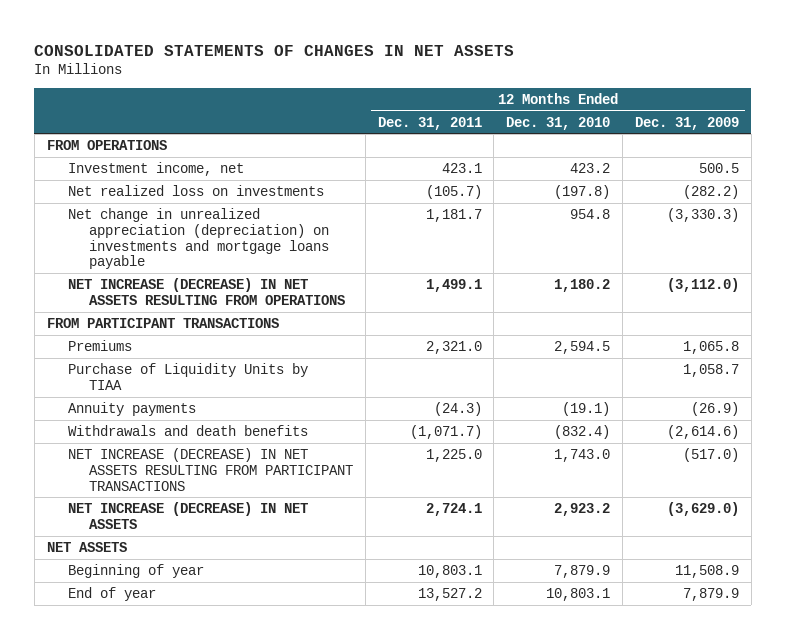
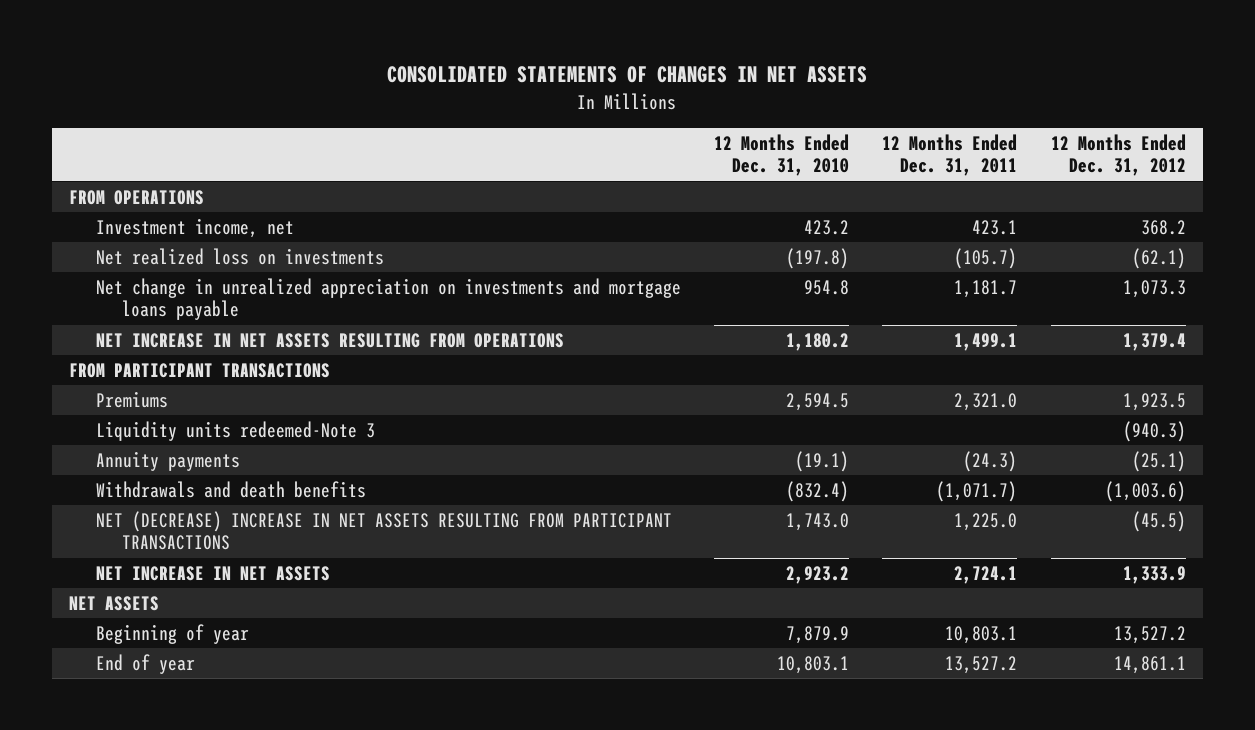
- | 12 Months Ended Dec. 31, 2011 | 12 Months Ended Dec. 31, 2010 | 12 Months Ended Dec. 31, 2009
+ | 12 Months Ended Dec. 31, 2010 | 12 Months Ended Dec. 31, 2011 | 12 Months Ended Dec. 31, 2012
- Net change in unrealized appreciation (depreciation) on investments and mortgage loans payable | 1,181.7 | 954.8 | (3,330.3)
- NET INCREASE (DECREASE) IN NET ASSETS RESULTING FROM OPERATIONS | 1,499.1 | 1,180.2 | (3,112.0)
+ Net change in unrealized appreciation on investments and mortgage loans payable | 954.8 | 1,181.7 | 1,073.3
+ NET INCREASE IN NET ASSETS RESULTING FROM OPERATIONS | 1,180.2 | 1,499.1 | 1,379.4
- Purchase of Liquidity Units by TIAA | | | 1,058.7
+ Liquidity units redeemed-Note 3 | | | (940.3)
- NET INCREASE (DECREASE) IN NET ASSETS RESULTING FROM PARTICIPANT TRANSACTIONS | 1,225.0 | 1,743.0 | (517.0)
- NET INCREASE (DECREASE) IN NET ASSETS | 2,724.1 | 2,923.2 | (3,629.0)
+ NET (DECREASE) INCREASE IN NET ASSETS RESULTING FROM PARTICIPANT TRANSACTIONS | 1,743.0 | 1,225.0 | (45.5)
+ NET INCREASE IN NET ASSETS | 2,923.2 | 2,724.1 | 1,333.9

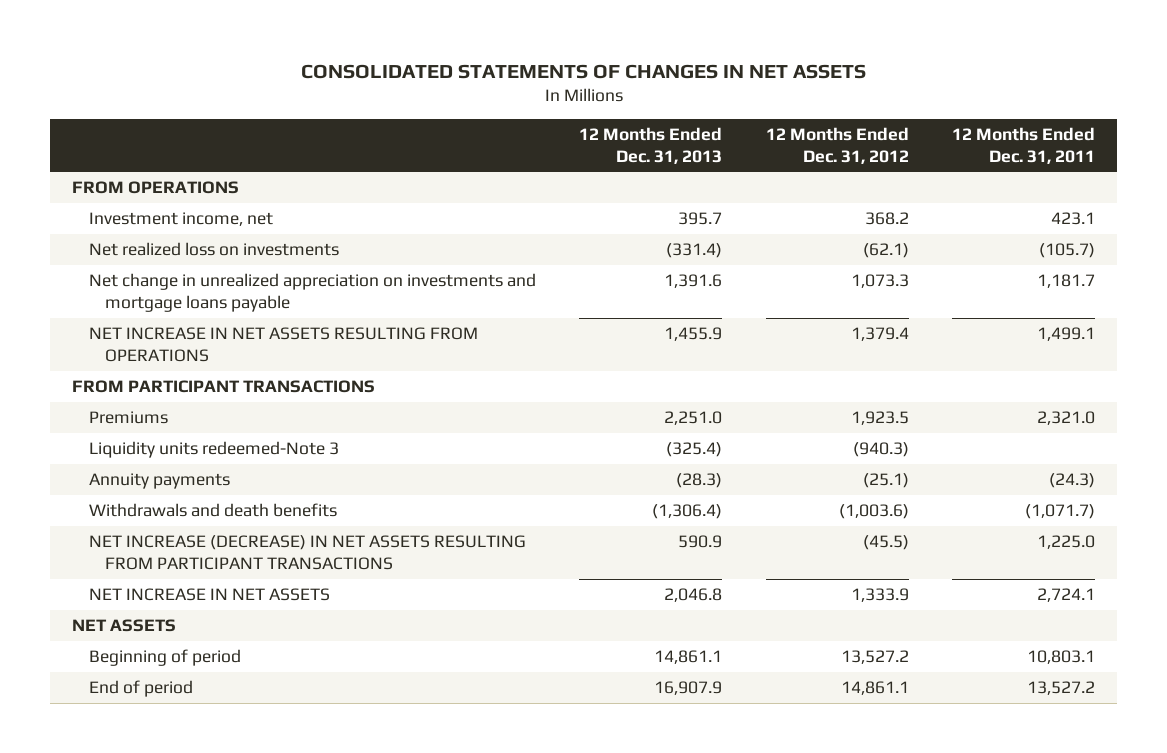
- | 12 Months Ended Dec. 31, 2010 | 12 Months Ended Dec. 31, 2011 | 12 Months Ended Dec. 31, 2012
+ | 12 Months Ended Dec. 31, 2013 | 12 Months Ended Dec. 31, 2012 | 12 Months Ended Dec. 31, 2011
- NET (DECREASE) INCREASE IN NET ASSETS RESULTING FROM PARTICIPANT TRANSACTIONS | 1,743.0 | 1,225.0 | (45.5)
+ NET INCREASE (DECREASE) IN NET ASSETS RESULTING FROM PARTICIPANT TRANSACTIONS | 590.9 | (45.5) | 1,225.0
- Beginning of year | 7,879.9 | 10,803.1 | 13,527.2
- End of year | 10,803.1 | 13,527.2 | 14,861.1
+ Beginning of period | 14,861.1 | 13,527.2 | 10,803.1
+ End of period | 16,907.9 | 14,861.1 | 13,527.2

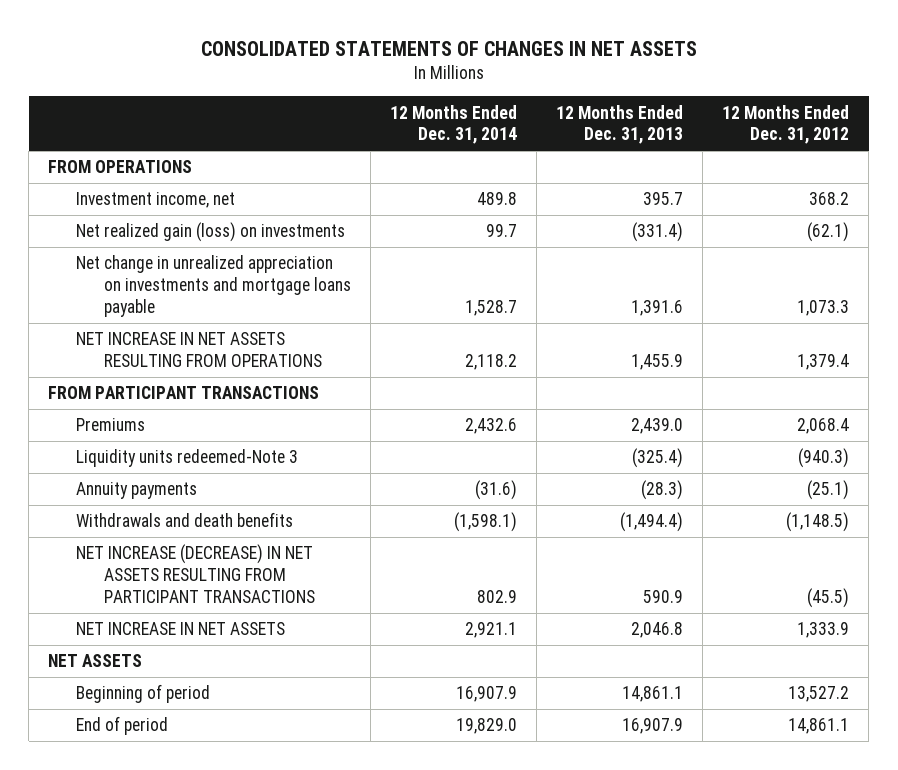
- | 12 Months Ended Dec. 31, 2013 | 12 Months Ended Dec. 31, 2012 | 12 Months Ended Dec. 31, 2011
+ | 12 Months Ended Dec. 31, 2014 | 12 Months Ended Dec. 31, 2013 | 12 Months Ended Dec. 31, 2012
- Net realized loss on investments | (331.4) | (62.1) | (105.7)
+ Net realized gain (loss) on investments | 99.7 | (331.4) | (62.1)
- Premiums | 2,251.0 | 1,923.5 | 2,321.0
+ Premiums | 2,432.6 | 2,439.0 | 2,068.4
- Withdrawals and death benefits | (1,306.4) | (1,003.6) | (1,071.7)
+ Withdrawals and death benefits | (1,598.1) | (1,494.4) | (1,148.5)

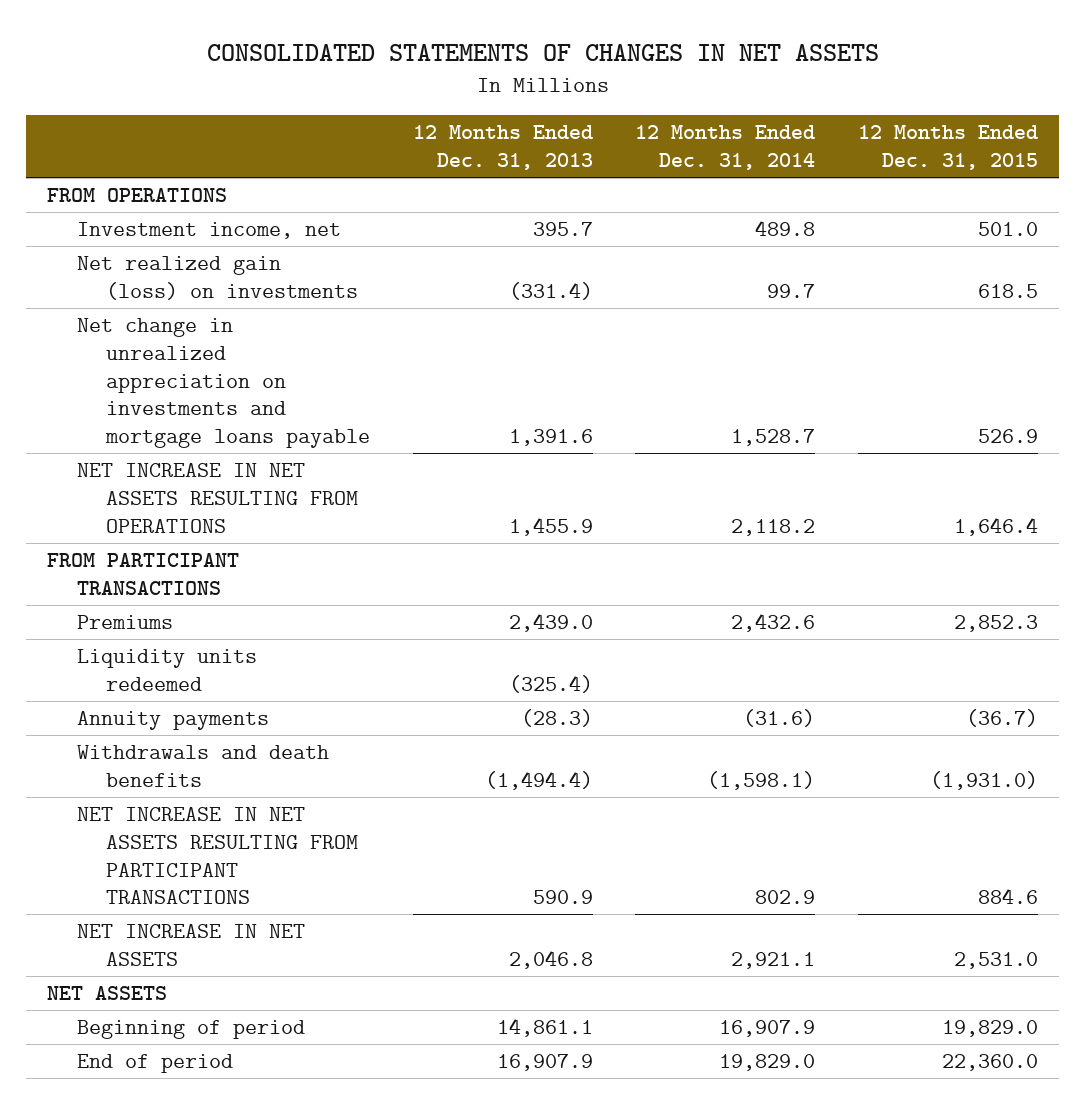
- | 12 Months Ended Dec. 31, 2014 | 12 Months Ended Dec. 31, 2013 | 12 Months Ended Dec. 31, 2012
+ | 12 Months Ended Dec. 31, 2013 | 12 Months Ended Dec. 31, 2014 | 12 Months Ended Dec. 31, 2015
- Liquidity units redeemed-Note 3 | | (325.4) | (940.3)
+ Liquidity units redeemed | (325.4) | |
- NET INCREASE (DECREASE) IN NET ASSETS RESULTING FROM PARTICIPANT TRANSACTIONS | 802.9 | 590.9 | (45.5)
+ NET INCREASE IN NET ASSETS RESULTING FROM PARTICIPANT TRANSACTIONS | 590.9 | 802.9 | 884.6

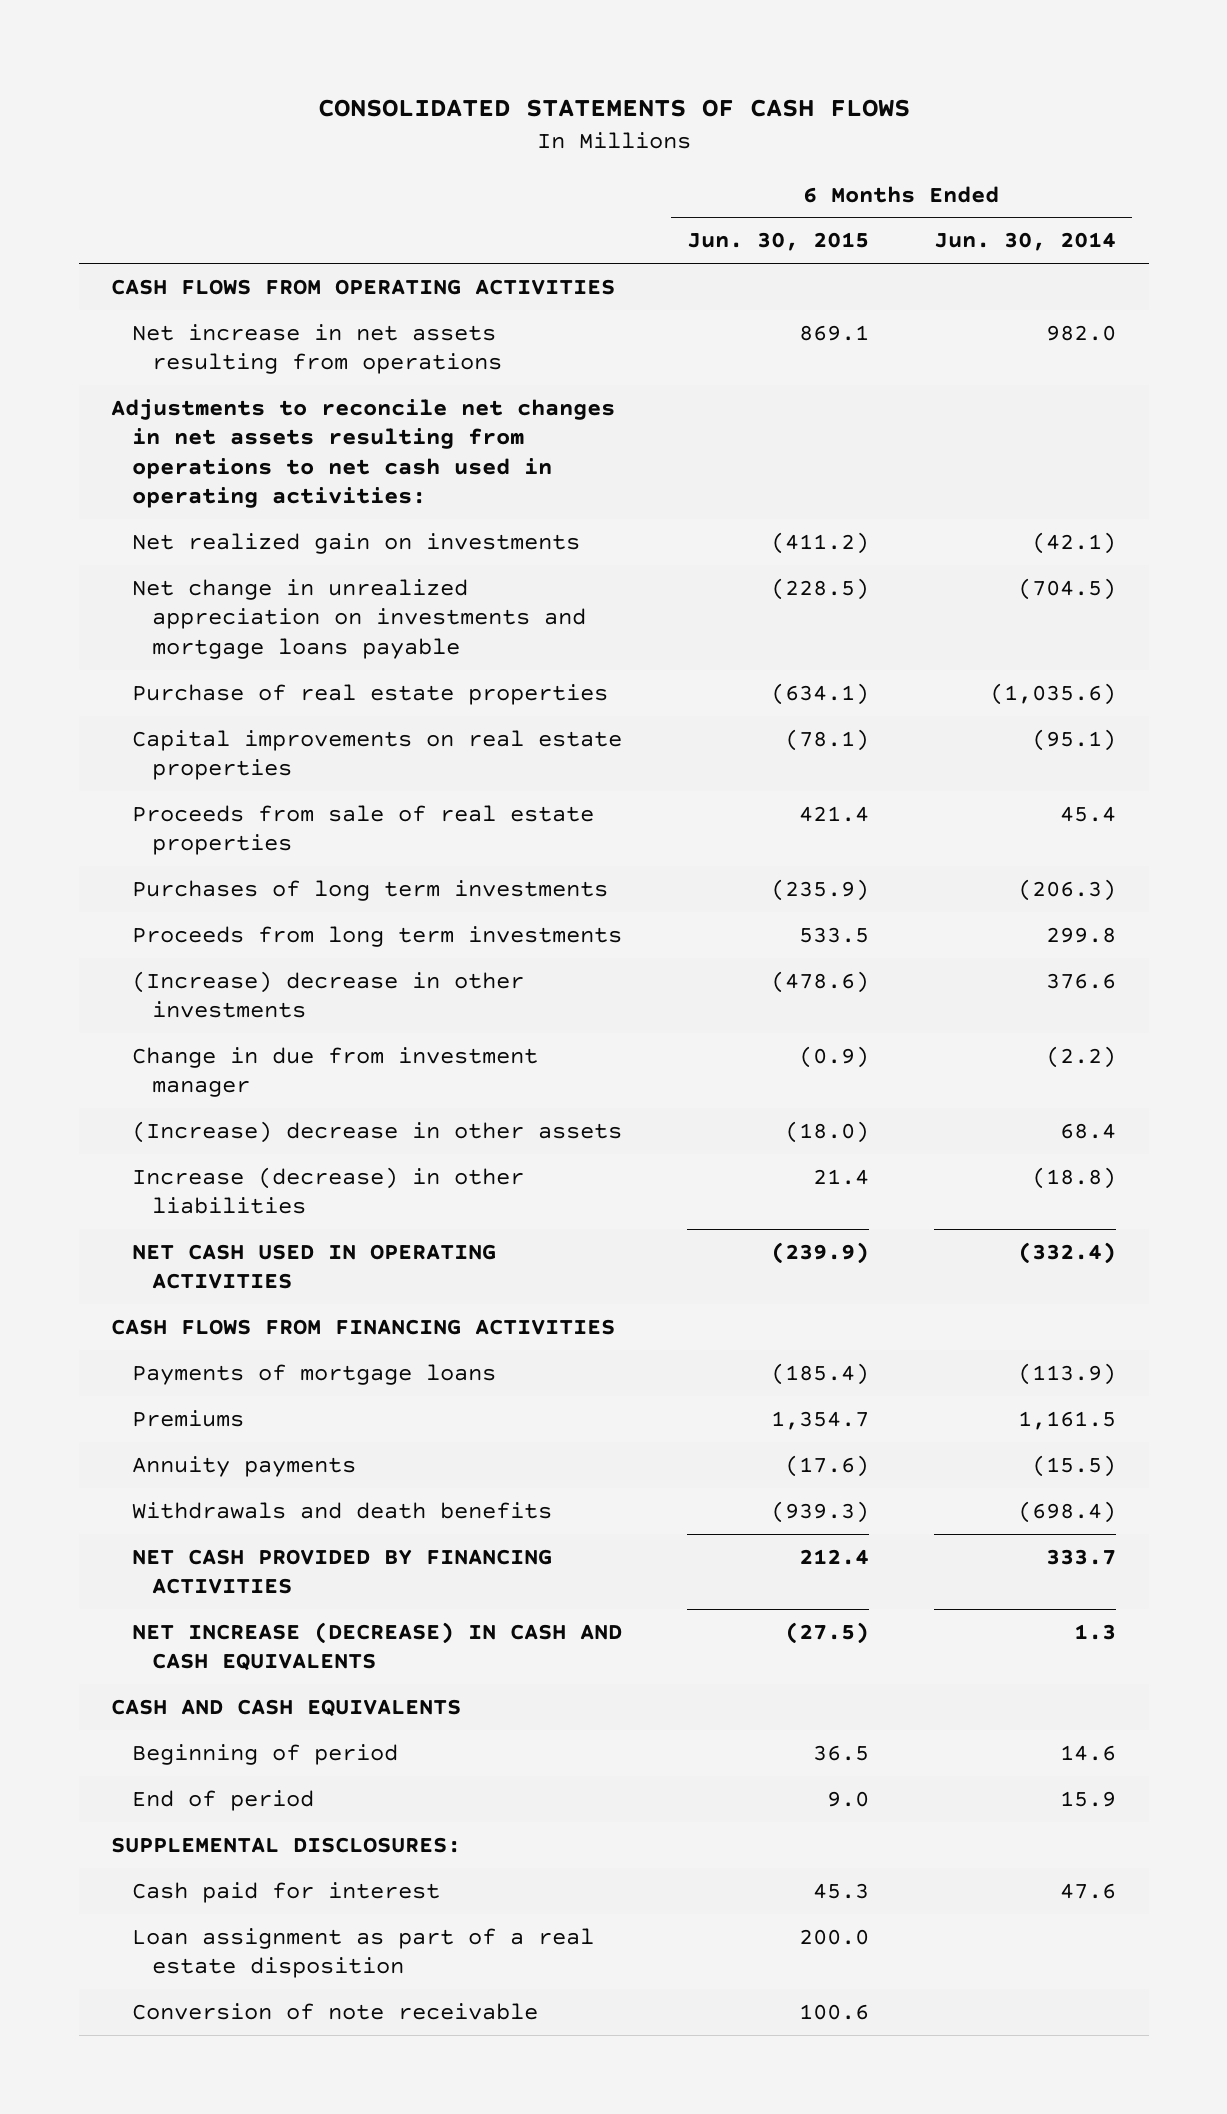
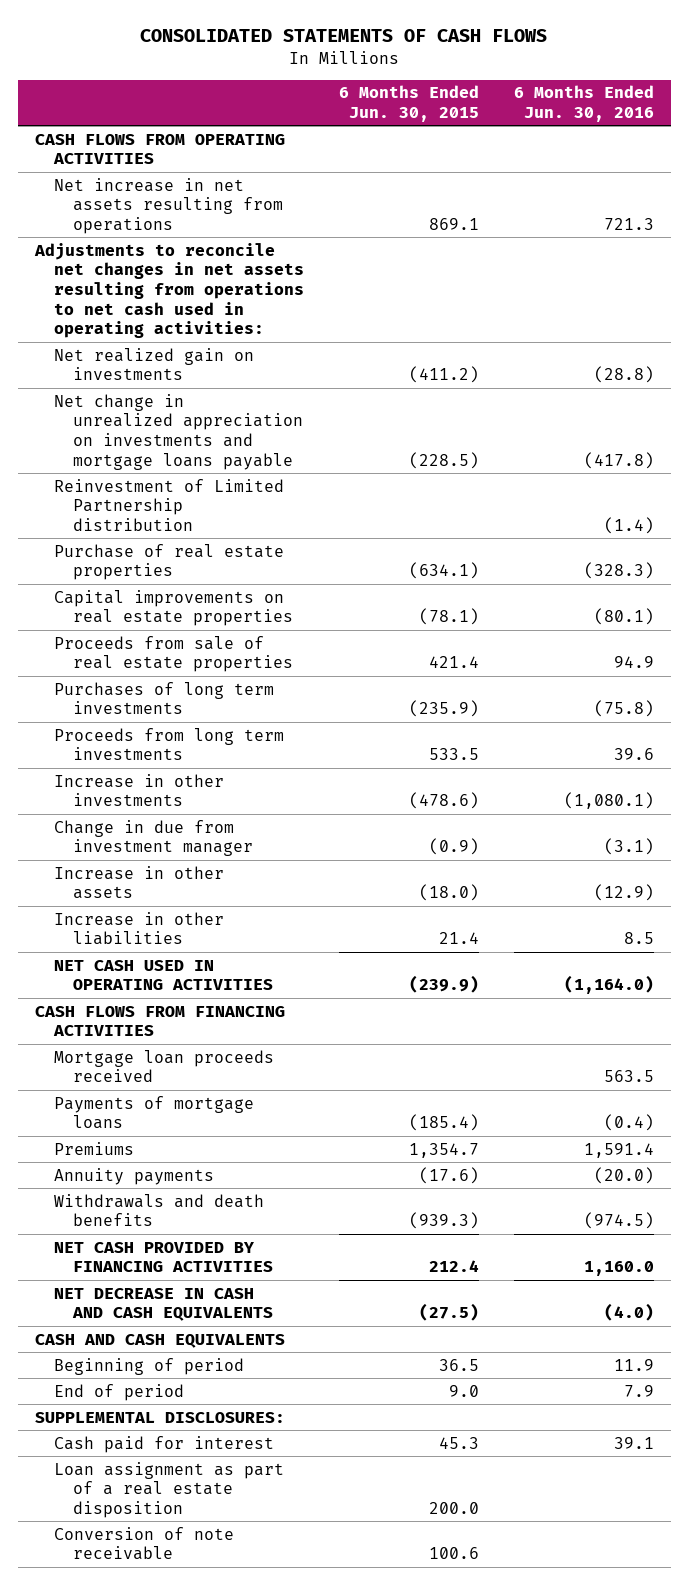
- | 6 Months Ended Jun. 30, 2015 | 6 Months Ended Jun. 30, 2014
+ | 6 Months Ended Jun. 30, 2015 | 6 Months Ended Jun. 30, 2016
+ Reinvestment of Limited Partnership distribution | | (1.4)
- (Increase) decrease in other investments | (478.6) | 376.6
+ Increase in other investments | (478.6) | (1,080.1)
- (Increase) decrease in other assets | (18.0) | 68.4
- Increase (decrease) in other liabilities | 21.4 | (18.8)
+ Increase in other assets | (18.0) | (12.9)
+ Increase in other liabilities | 21.4 | 8.5
+ Mortgage loan proceeds received | | 563.5
- NET INCREASE (DECREASE) IN CASH AND CASH EQUIVALENTS | (27.5) | 1.3
+ NET DECREASE IN CASH AND CASH EQUIVALENTS | (27.5) | (4.0)

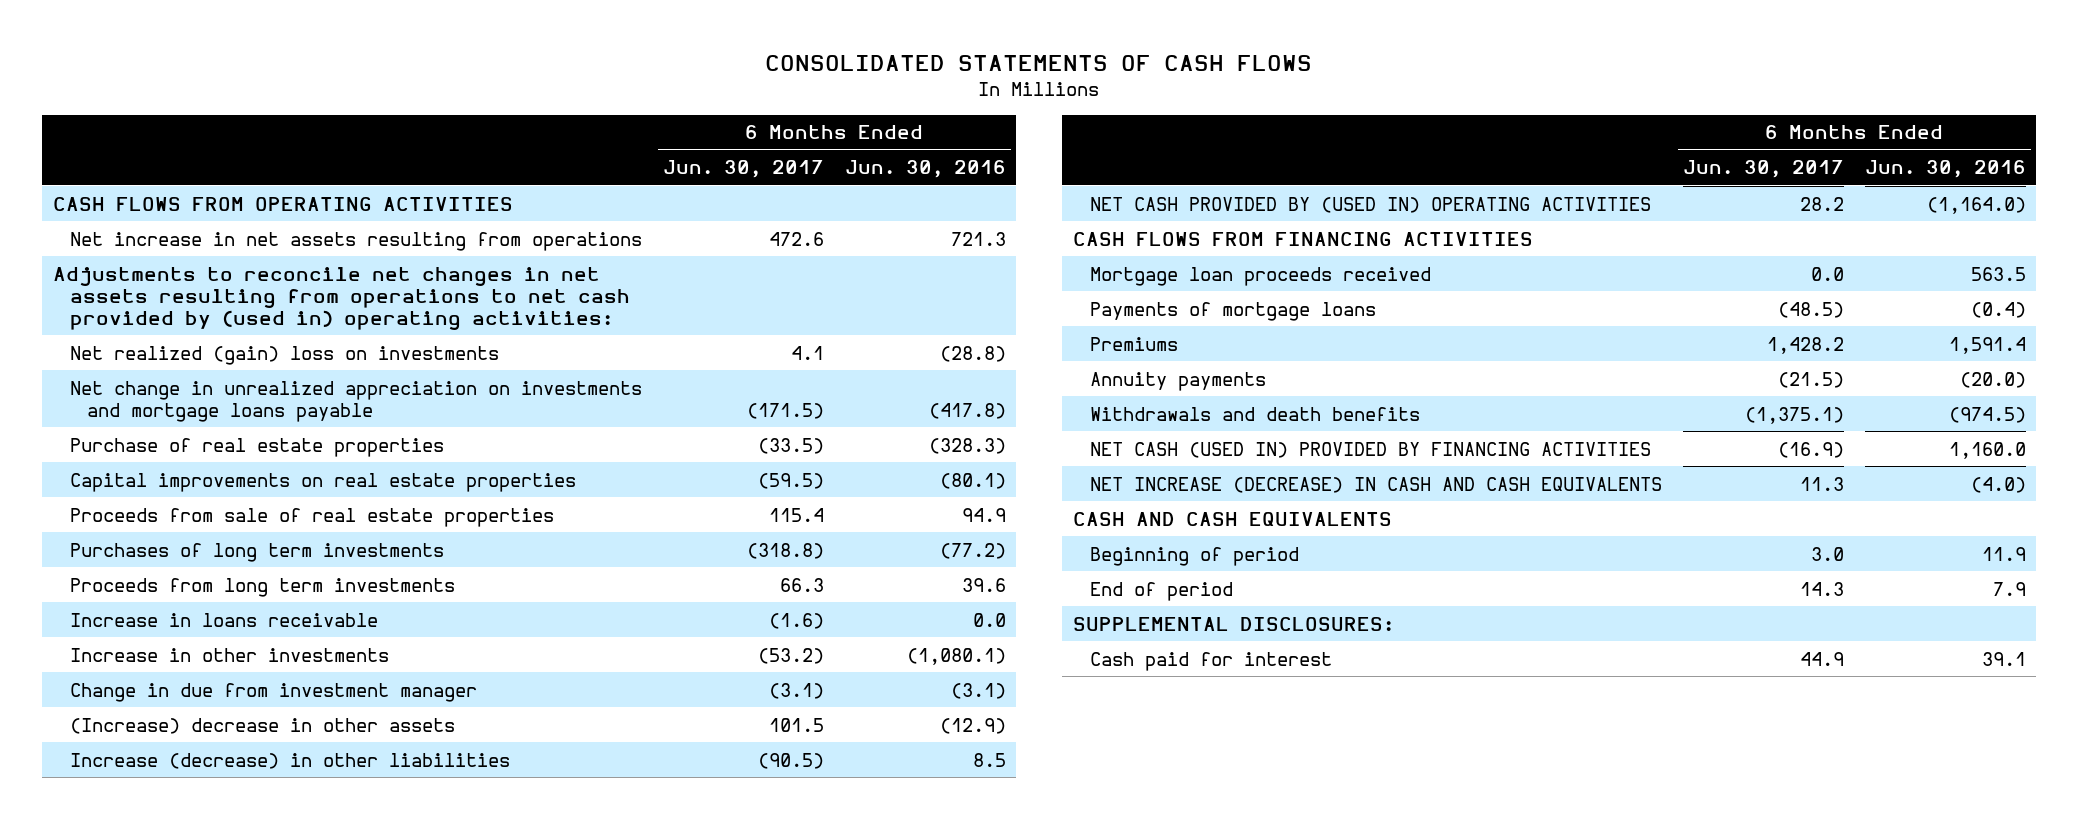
- | 6 Months Ended Jun. 30, 2015 | 6 Months Ended Jun. 30, 2016
+ | 6 Months Ended Jun. 30, 2017 | 6 Months Ended Jun. 30, 2016
- Adjustments to reconcile net changes in net assets resulting from operations to net cash used in operating activities:
- Net realized gain on investments | (411.2) | (28.8)
+ Adjustments to reconcile net changes in net assets resulting from operations to net cash provided by (used in) operating activities:
+ Net realized (gain) loss on investments | 4.1 | (28.8)
- Reinvestment of Limited Partnership distribution | | (1.4)
- Purchases of long term investments | (235.9) | (75.8)
+ Purchases of long term investments | (318.8) | (77.2)
+ Increase in loans receivable | (1.6) | 0.0
- Increase in other assets | (18.0) | (12.9)
- Increase in other liabilities | 21.4 | 8.5
- NET CASH USED IN OPERATING ACTIVITIES | (239.9) | (1,164.0)
+ (Increase) decrease in other assets | 101.5 | (12.9)
+ Increase (decrease) in other liabilities | (90.5) | 8.5
+ NET CASH PROVIDED BY (USED IN) OPERATING ACTIVITIES | 28.2 | (1,164.0)
- NET CASH PROVIDED BY FINANCING ACTIVITIES | 212.4 | 1,160.0
- NET DECREASE IN CASH AND CASH EQUIVALENTS | (27.5) | (4.0)
+ NET CASH (USED IN) PROVIDED BY FINANCING ACTIVITIES | (16.9) | 1,160.0
+ NET INCREASE (DECREASE) IN CASH AND CASH EQUIVALENTS | 11.3 | (4.0)
- Loan assignment as part of a real estate disposition | 200.0 |
- Conversion of note receivable | 100.6 |

